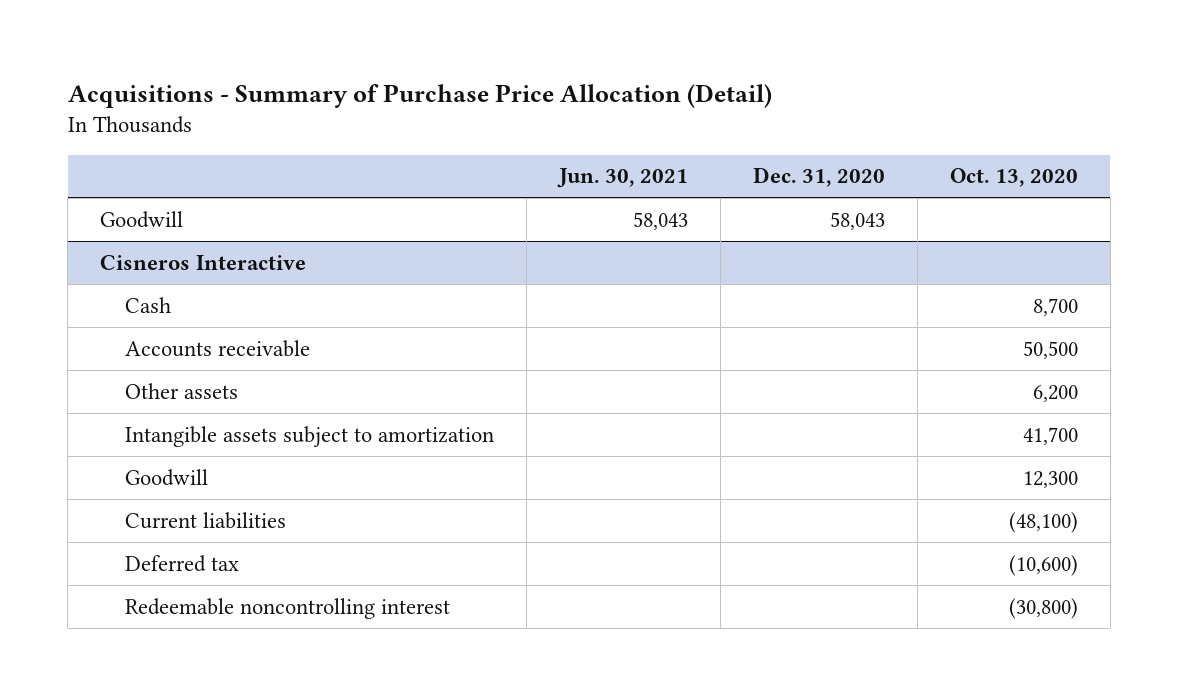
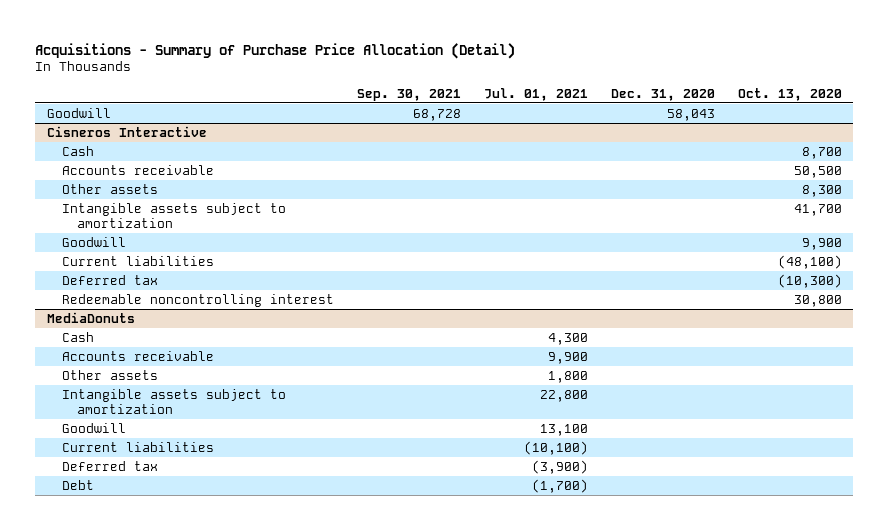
- | Jun. 30, 2021 | Dec. 31, 2020 | Oct. 13, 2020
+ | Sep. 30, 2021 | Jul. 01, 2021 | Dec. 31, 2020 | Oct. 13, 2020
@ Cisneros Interactive
- Other assets | | | 6,200
+ Other assets | | | | 8,300
- Goodwill | | | 12,300
+ Goodwill | | | | 9,900
- Deferred tax | | | (10,600)
- Redeemable noncontrolling interest | | | (30,800)
+ Deferred tax | | | | (10,300)
+ Redeemable noncontrolling interest | | | | 30,800
+ MediaDonuts
+ Cash | | 4,300 | |
+ Accounts receivable | | 9,900 | |
+ Other assets | | 1,800 | |
+ Intangible assets subject to amortization | | 22,800 | |
+ Goodwill | | 13,100 | |
+ Current liabilities | | (10,100) | |
+ Deferred tax | | (3,900) | |
+ Debt | | (1,700) | |

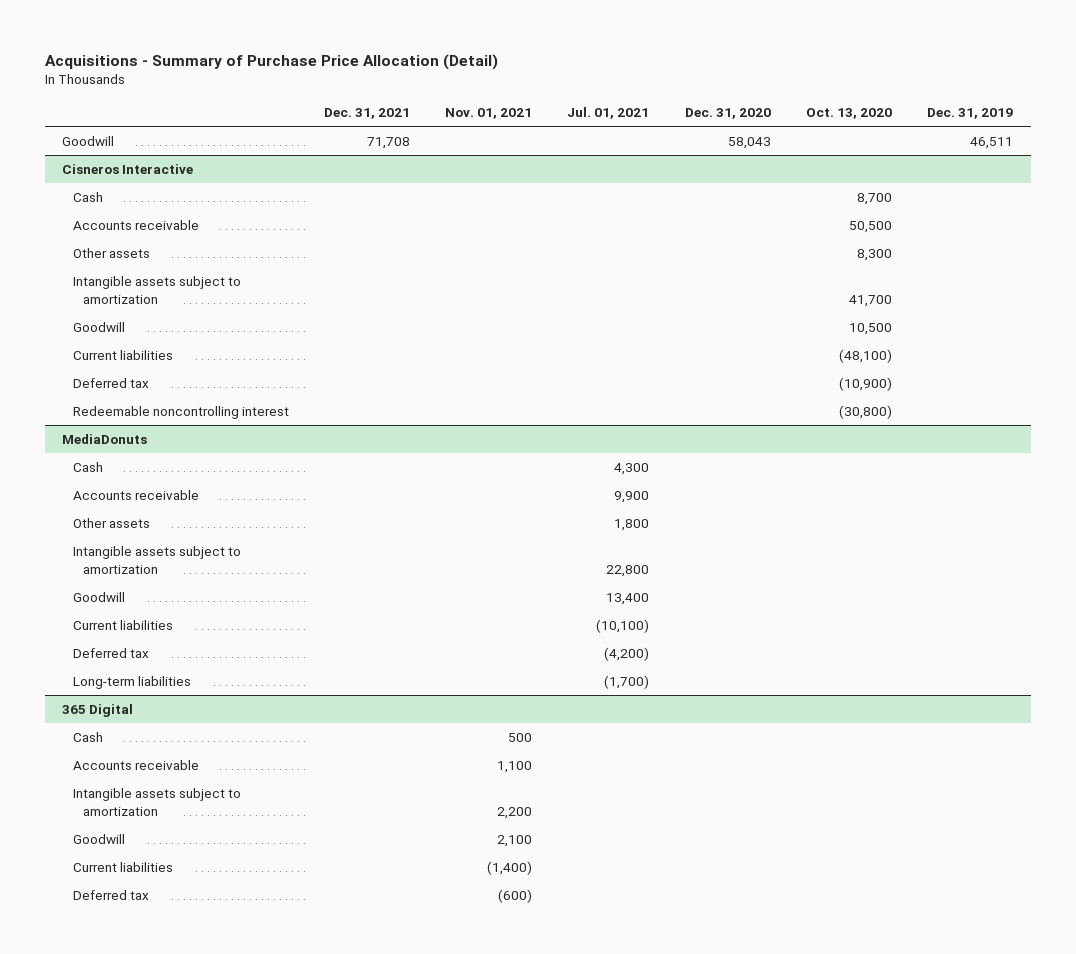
- | Sep. 30, 2021 | Jul. 01, 2021 | Dec. 31, 2020 | Oct. 13, 2020
+ | Dec. 31, 2021 | Nov. 01, 2021 | Jul. 01, 2021 | Dec. 31, 2020 | Oct. 13, 2020 | Dec. 31, 2019
@ Cisneros Interactive
- Goodwill | | | | 9,900
+ Goodwill | | | | | 10,500 |
- Deferred tax | | | | (10,300)
- Redeemable noncontrolling interest | | | | 30,800
+ Deferred tax | | | | | (10,900) |
+ Redeemable noncontrolling interest | | | | | (30,800) |
@ MediaDonuts
- Goodwill | | 13,100 | |
+ Goodwill | | | 13,400 | | |
- Deferred tax | | (3,900) | |
- Debt | | (1,700) | |
+ Deferred tax | | | (4,200) | | |
+ Long-term liabilities | | | (1,700) | | |
+ 365 Digital
+ Cash | | 500 | | | |
+ Accounts receivable | | 1,100 | | | |
+ Intangible assets subject to amortization | | 2,200 | | | |
+ Goodwill | | 2,100 | | | |
+ Current liabilities | | (1,400) | | | |
+ Deferred tax | | (600) | | | |

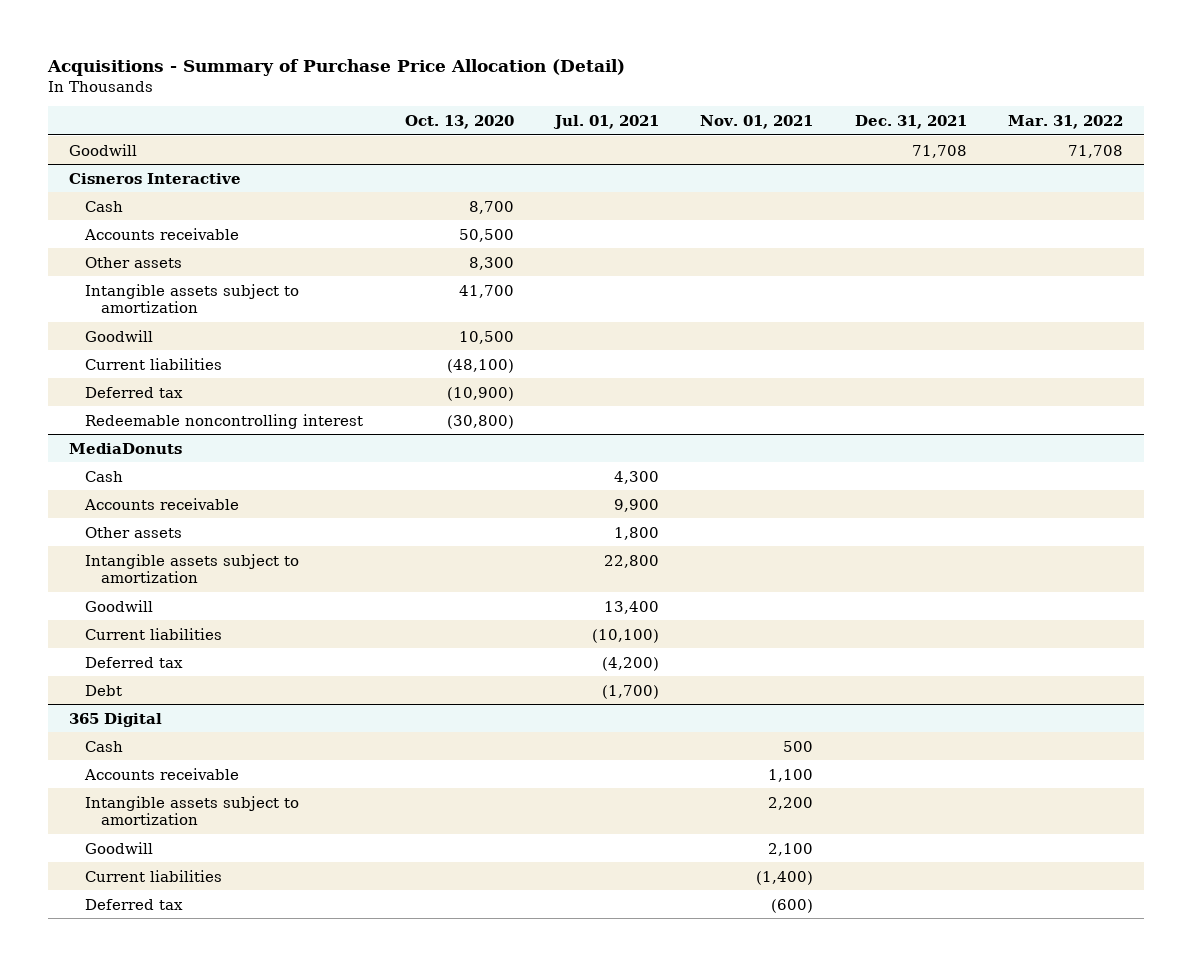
- | Dec. 31, 2021 | Nov. 01, 2021 | Jul. 01, 2021 | Dec. 31, 2020 | Oct. 13, 2020 | Dec. 31, 2019
+ | Oct. 13, 2020 | Jul. 01, 2021 | Nov. 01, 2021 | Dec. 31, 2021 | Mar. 31, 2022
@ MediaDonuts
- Long-term liabilities | | | (1,700) | | |
+ Debt | | (1,700) | | |

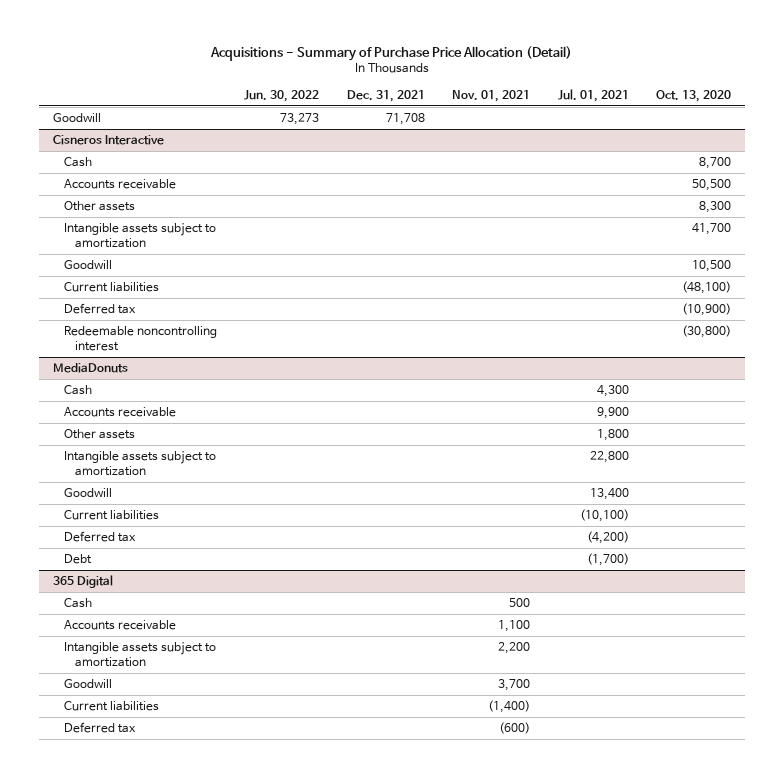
- | Oct. 13, 2020 | Jul. 01, 2021 | Nov. 01, 2021 | Dec. 31, 2021 | Mar. 31, 2022
+ | Jun. 30, 2022 | Dec. 31, 2021 | Nov. 01, 2021 | Jul. 01, 2021 | Oct. 13, 2020
@ 365 Digital
- Goodwill | | | 2,100 | |
+ Goodwill | | | 3,700 | |

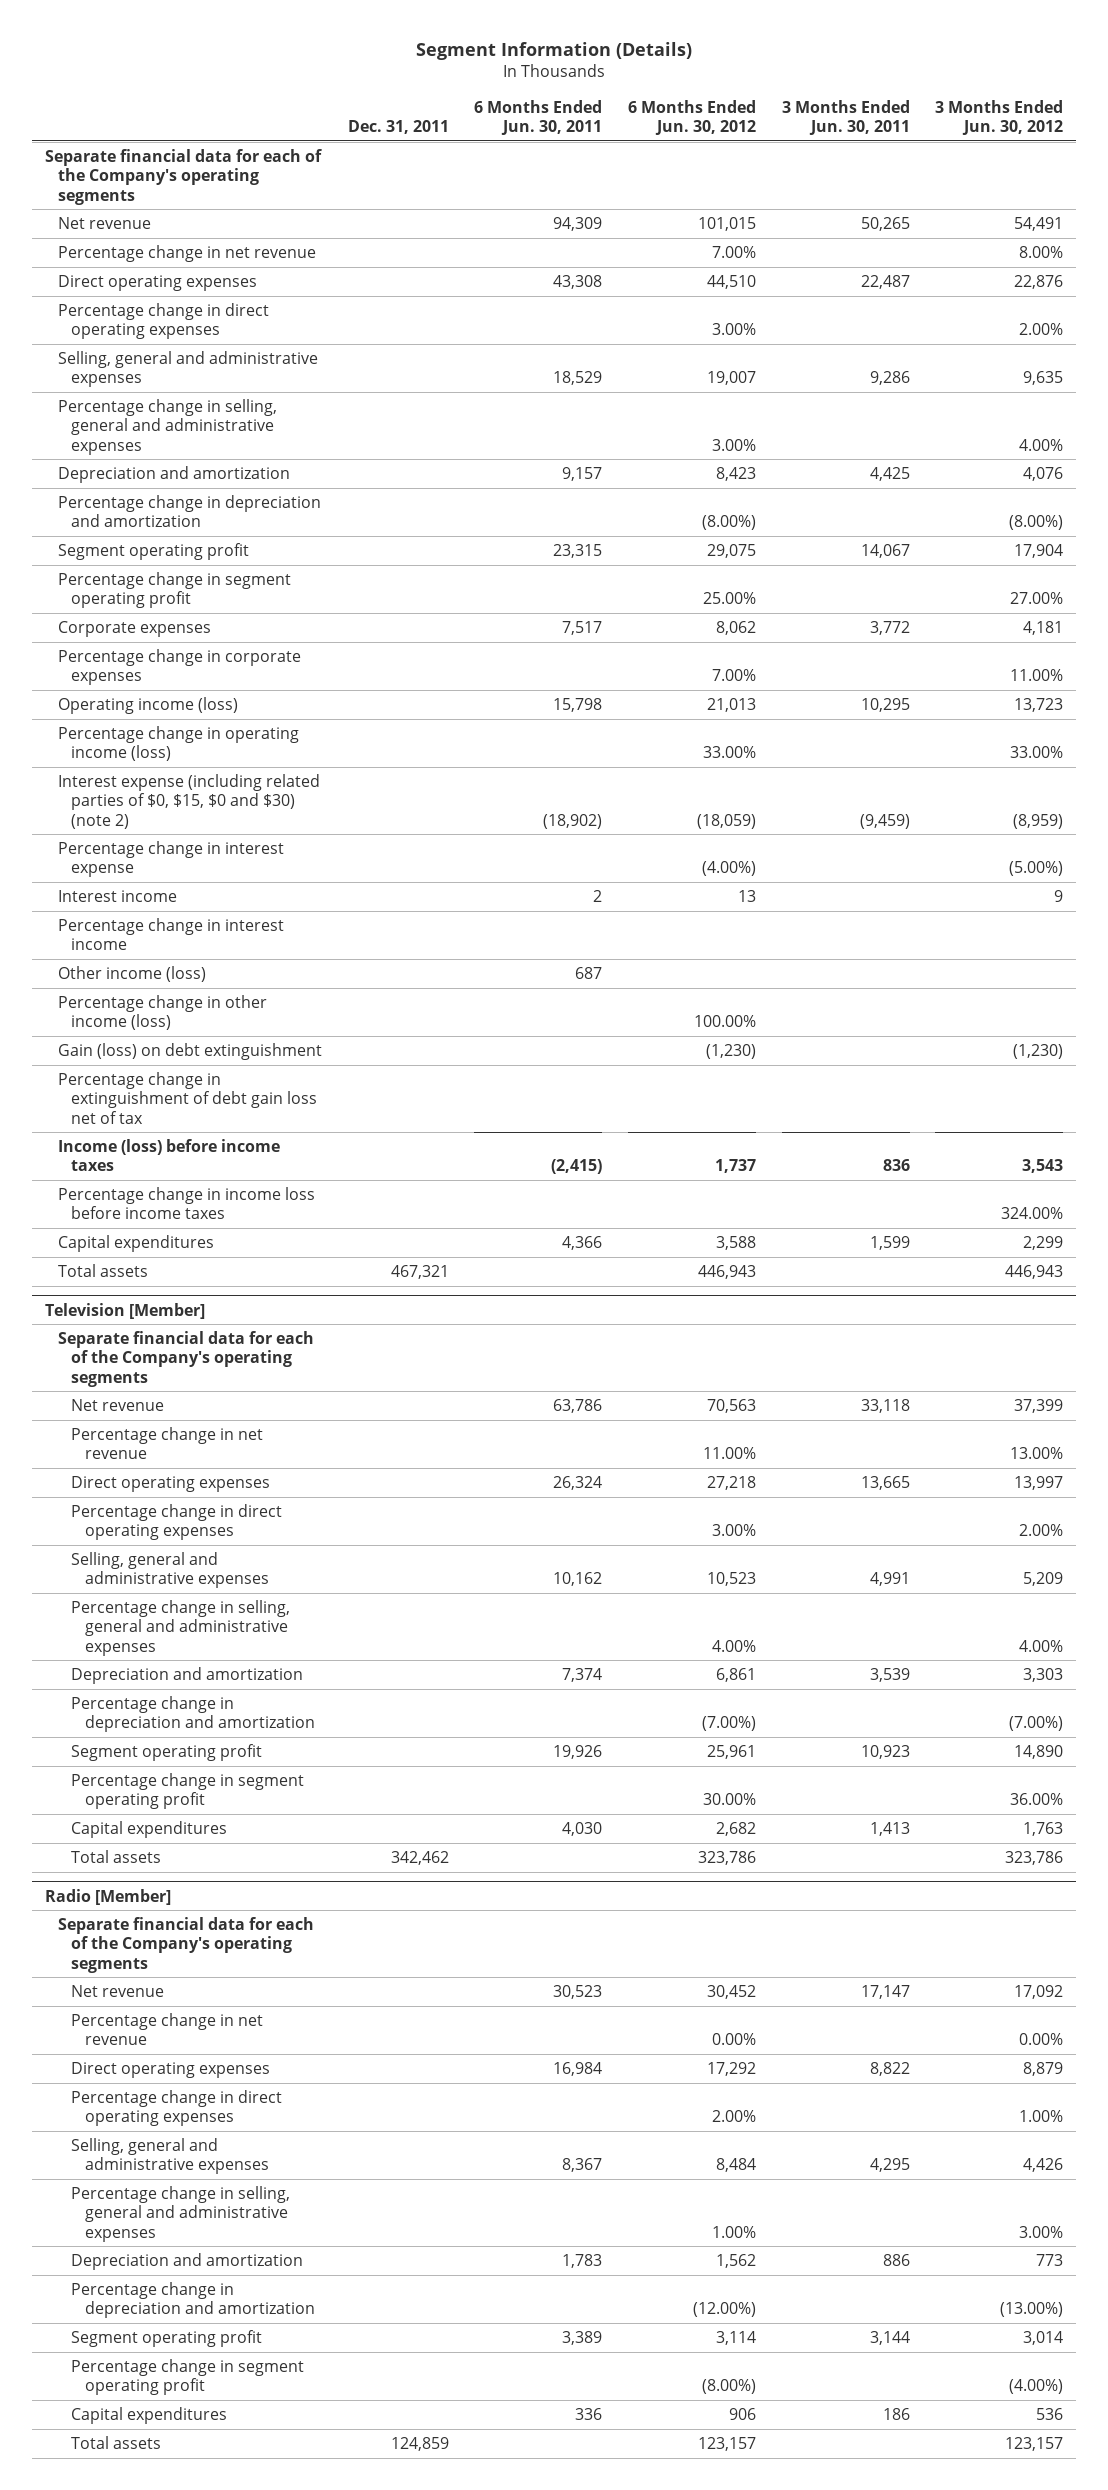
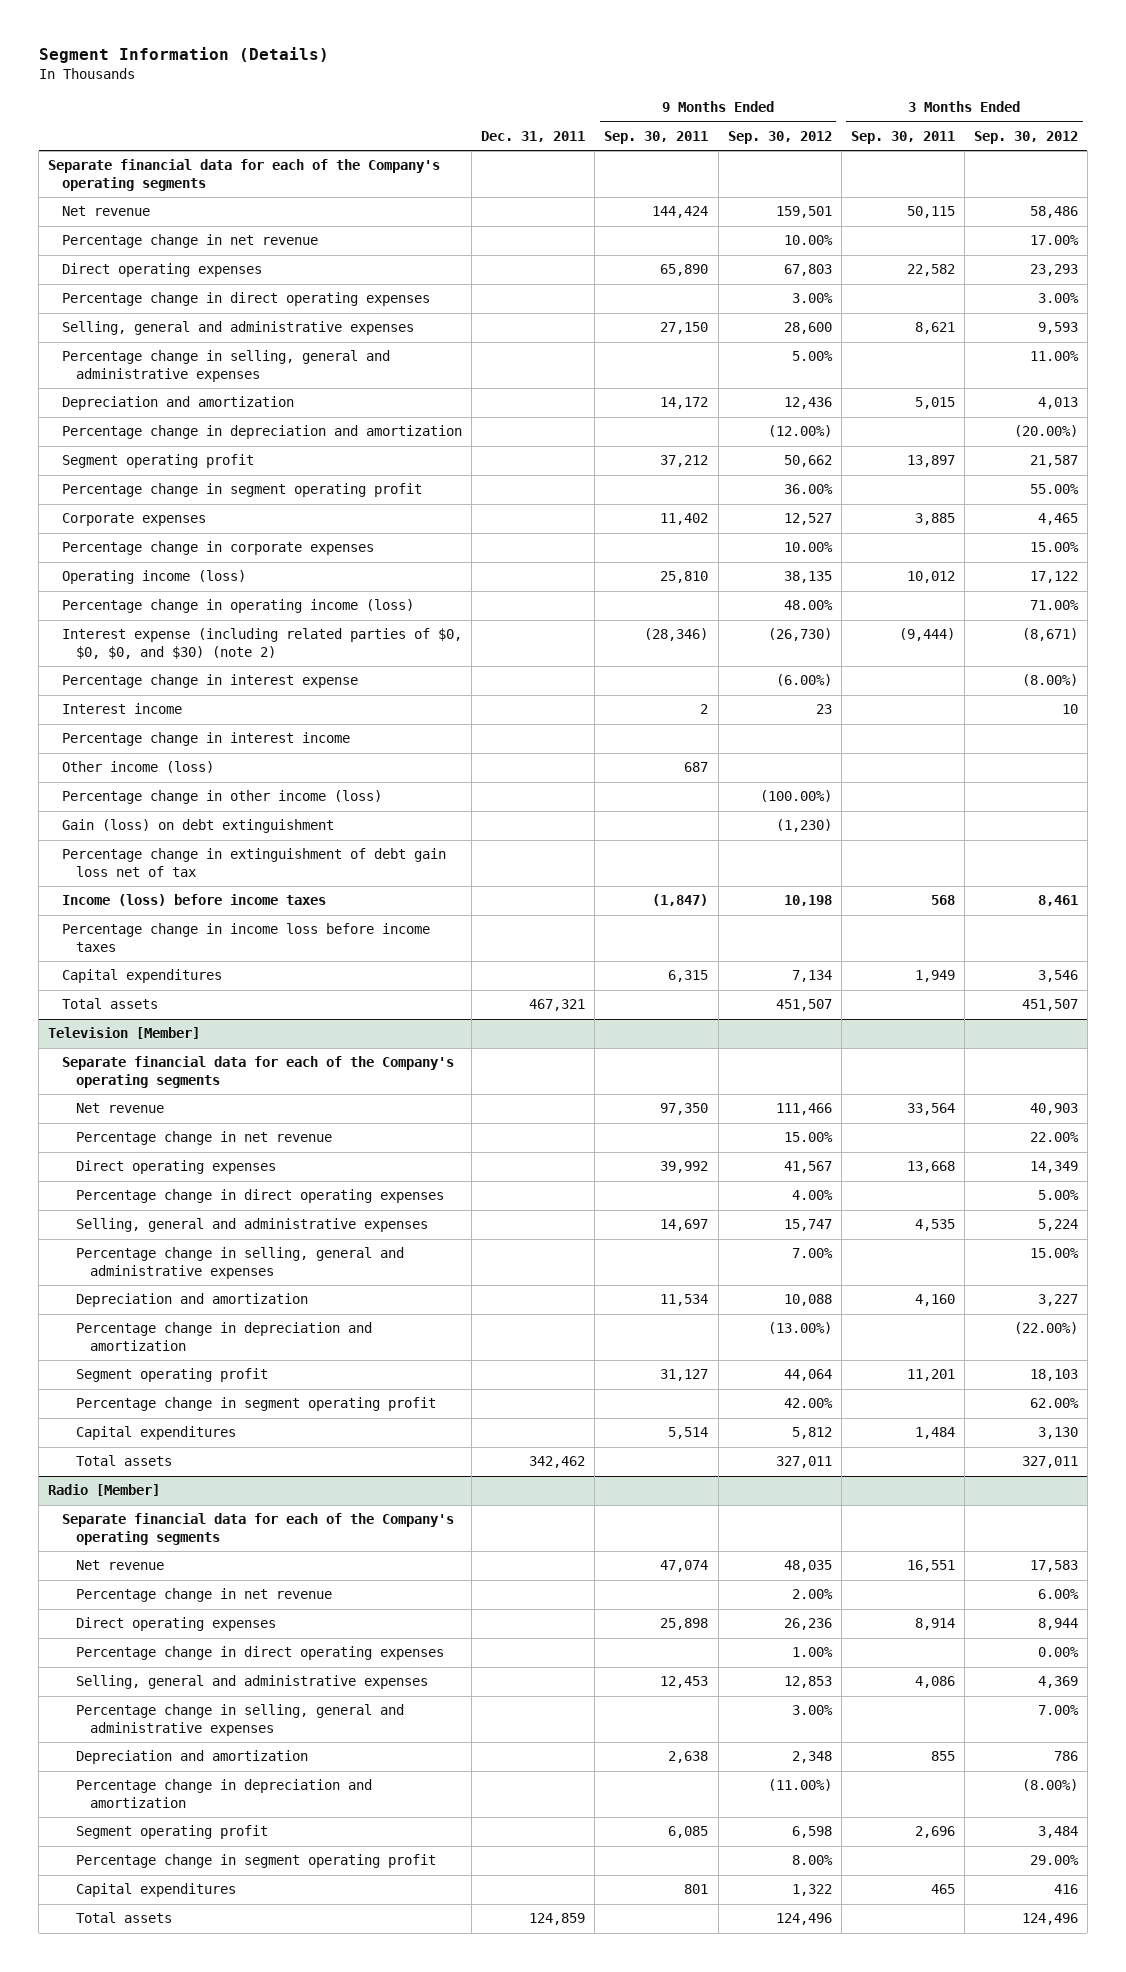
- | Dec. 31, 2011 | 6 Months Ended Jun. 30, 2011 | 6 Months Ended Jun. 30, 2012 | 3 Months Ended Jun. 30, 2011 | 3 Months Ended Jun. 30, 2012
+ | Dec. 31, 2011 | 9 Months Ended Sep. 30, 2011 | 9 Months Ended Sep. 30, 2012 | 3 Months Ended Sep. 30, 2011 | 3 Months Ended Sep. 30, 2012
- Interest expense (including related parties of $0, $15, $0 and $30) (note 2) | | (18,902) | (18,059) | (9,459) | (8,959)
+ Interest expense (including related parties of $0, $0, $0, and $30) (note 2) | | (28,346) | (26,730) | (9,444) | (8,671)

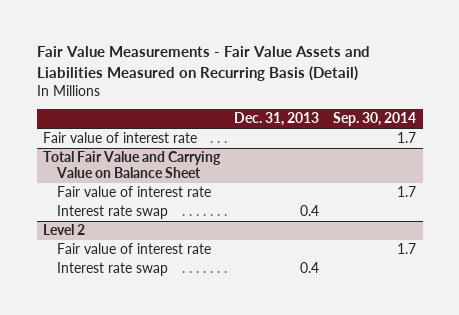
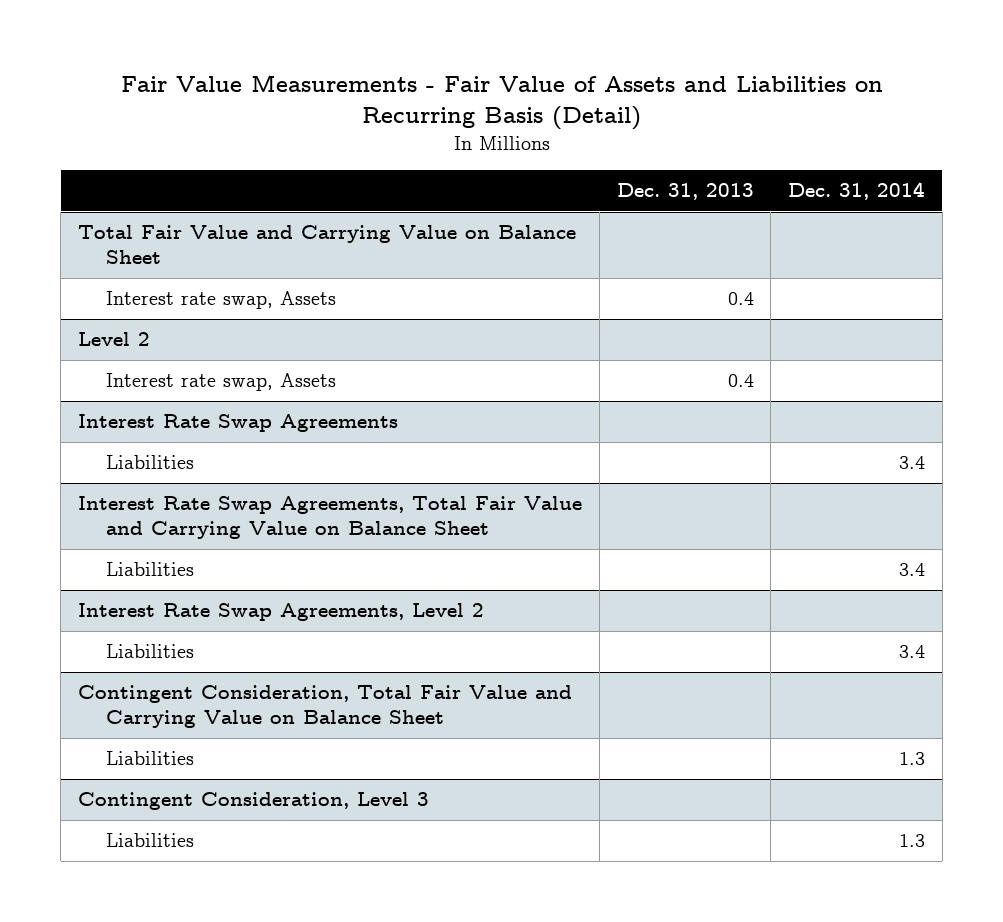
- Fair Value Measurements - Fair Value Assets and Liabilities Measured on Recurring Basis (Detail)
+ Fair Value Measurements - Fair Value of Assets and Liabilities on Recurring Basis (Detail)
- | Dec. 31, 2013 | Sep. 30, 2014
+ | Dec. 31, 2013 | Dec. 31, 2014
- Fair value of interest rate | | 1.7
@ Total Fair Value and Carrying Value on Balance Sheet
- Fair value of interest rate | | 1.7
- Interest rate swap | 0.4 |
+ Interest rate swap, Assets | 0.4 |
@ Level 2
- Fair value of interest rate | | 1.7
- Interest rate swap | 0.4 |
+ Interest rate swap, Assets | 0.4 |
+ Interest Rate Swap Agreements
+ Liabilities | | 3.4
+ Interest Rate Swap Agreements, Total Fair Value and Carrying Value on Balance Sheet
+ Liabilities | | 3.4
+ Interest Rate Swap Agreements, Level 2
+ Liabilities | | 3.4
+ Contingent Consideration, Total Fair Value and Carrying Value on Balance Sheet
+ Liabilities | | 1.3
+ Contingent Consideration, Level 3
+ Liabilities | | 1.3

